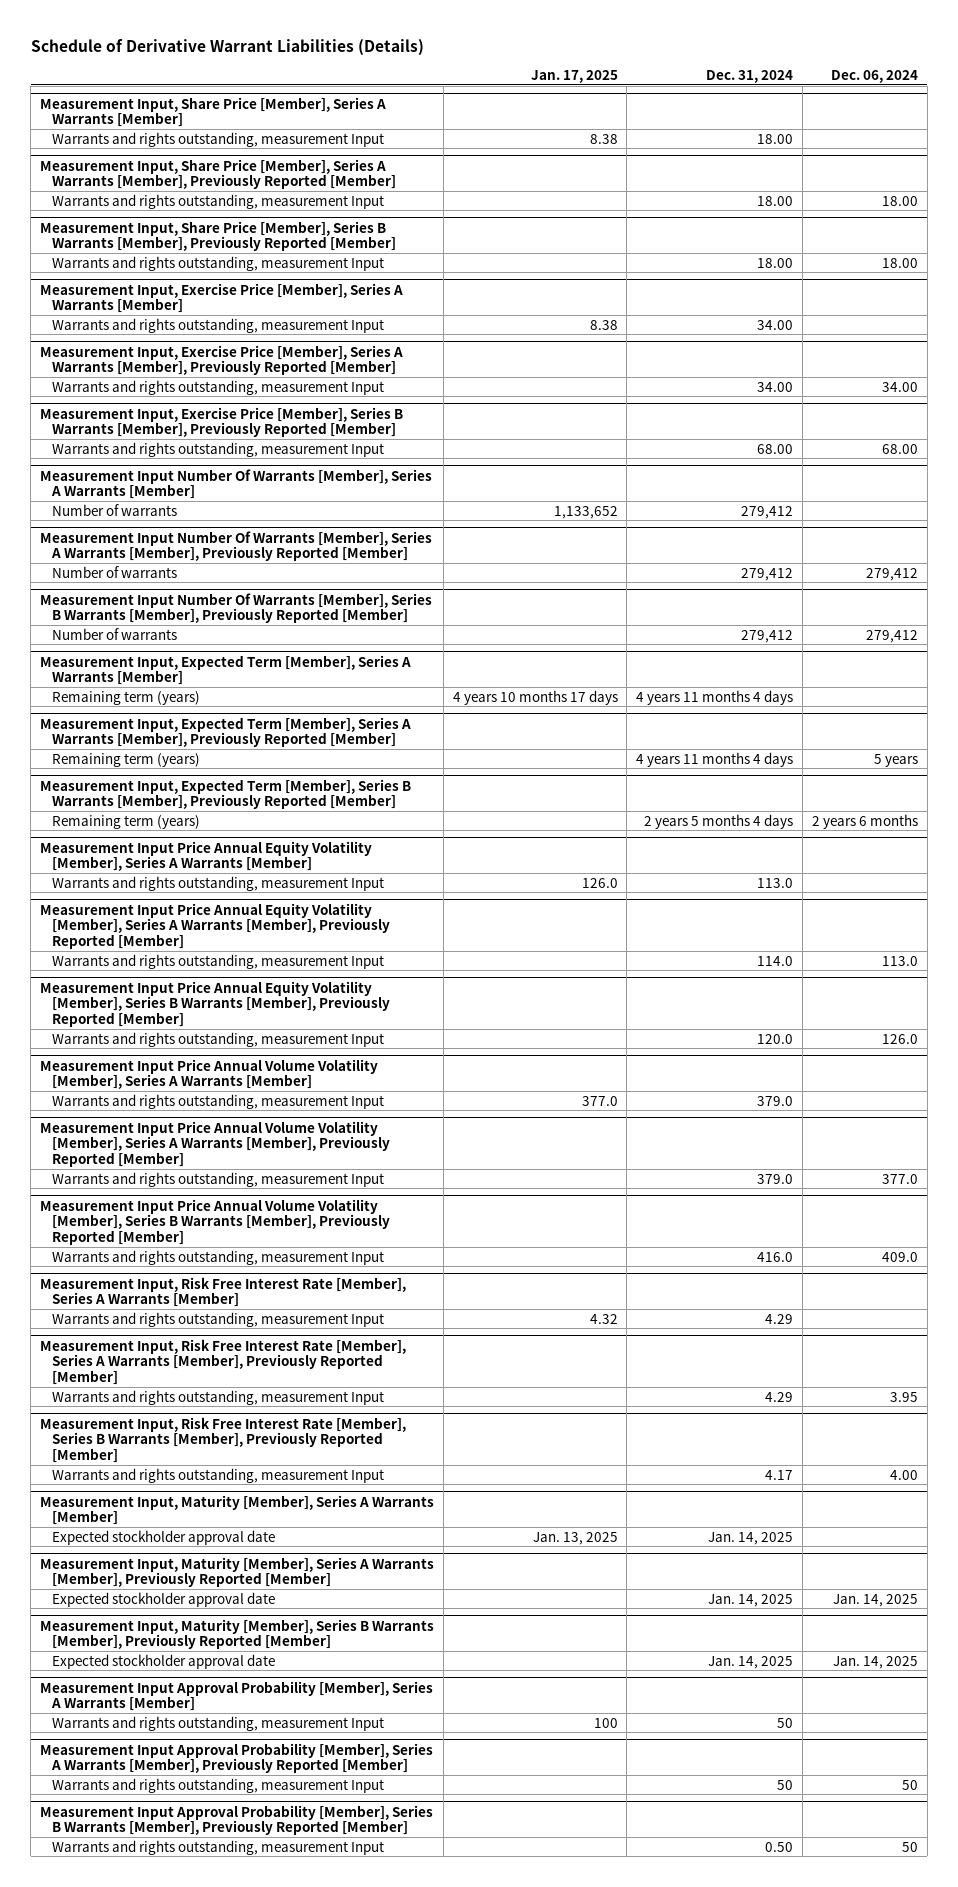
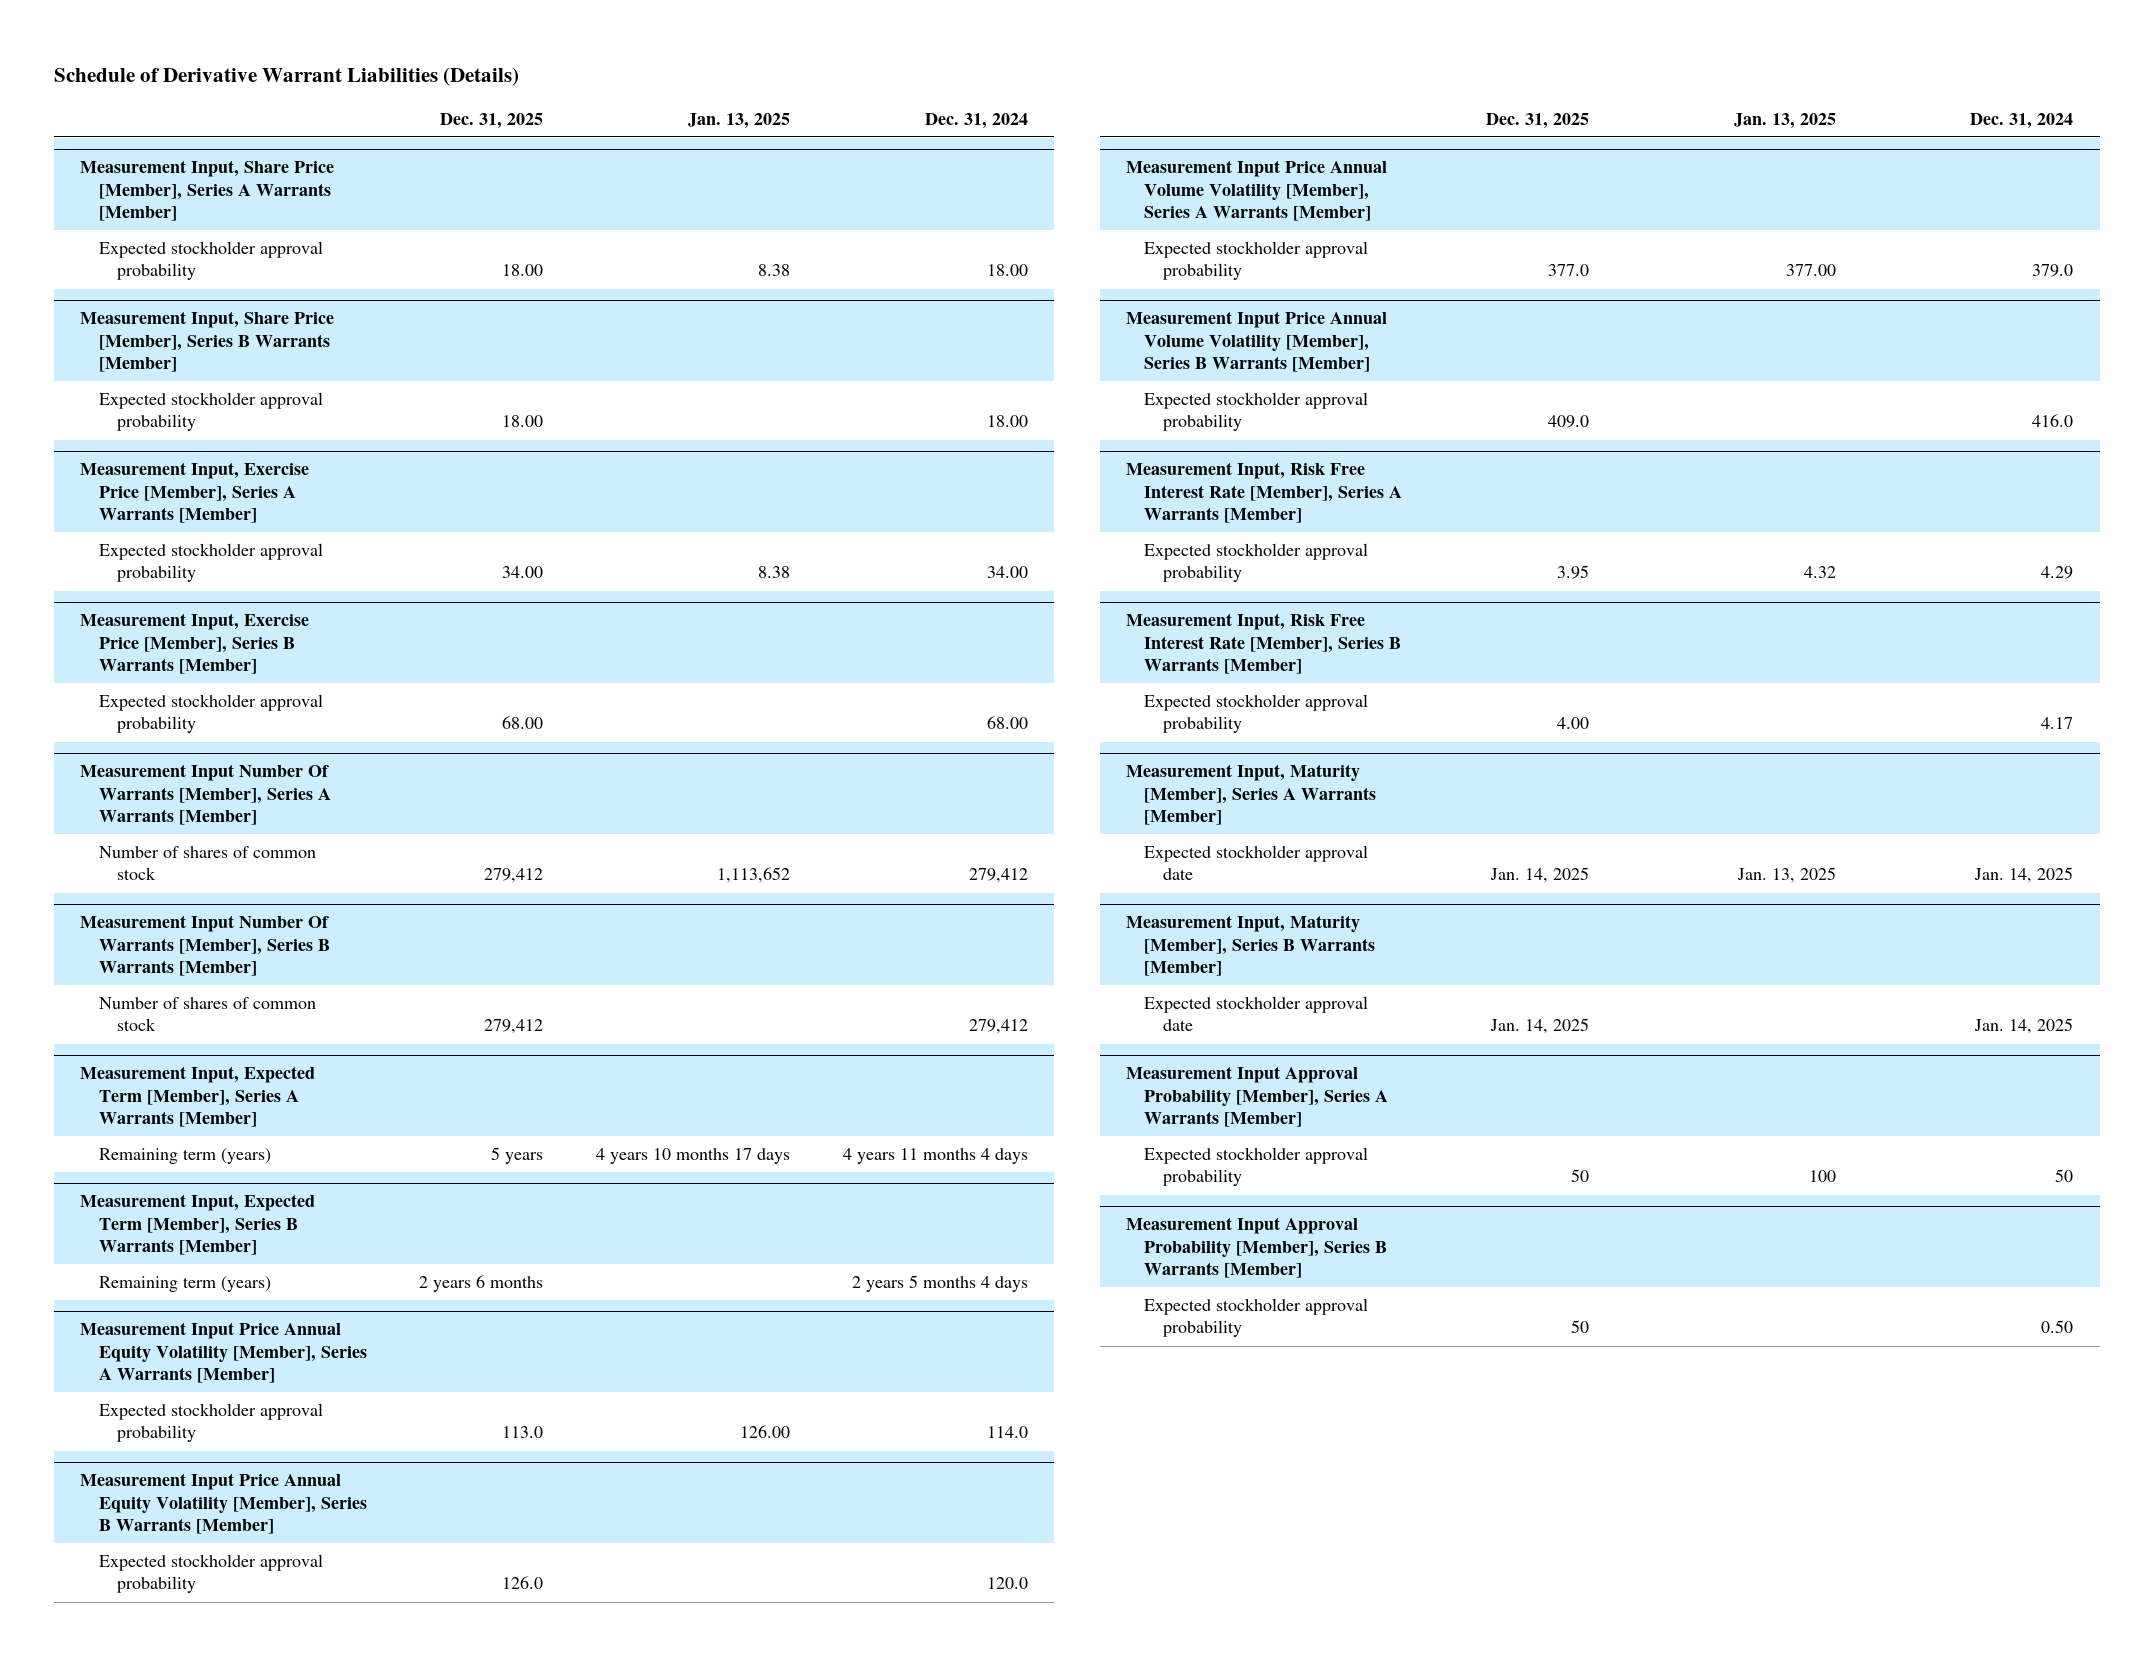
- | Jan. 17, 2025 | Dec. 31, 2024 | Dec. 06, 2024
+ | Dec. 31, 2025 | Jan. 13, 2025 | Dec. 31, 2024
@ Measurement Input, Share Price [Member], Series A Warrants [Member]
- Warrants and rights outstanding, measurement Input | 8.38 | 18.00 |
- Measurement Input, Share Price [Member], Series A Warrants [Member], Previously Reported [Member]
- Warrants and rights outstanding, measurement Input | | 18.00 | 18.00
- Measurement Input, Share Price [Member], Series B Warrants [Member], Previously Reported [Member]
- Warrants and rights outstanding, measurement Input | | 18.00 | 18.00
@ Measurement Input, Share Price [Member], Series A Warrants [Member]
+ Expected stockholder approval probability | 18.00 | 8.38 | 18.00
+ Measurement Input, Share Price [Member], Series B Warrants [Member]
+ Expected stockholder approval probability | 18.00 | | 18.00
@ Measurement Input, Exercise Price [Member], Series A Warrants [Member]
- Warrants and rights outstanding, measurement Input | 8.38 | 34.00 |
- Measurement Input, Exercise Price [Member], Series A Warrants [Member], Previously Reported [Member]
- Warrants and rights outstanding, measurement Input | | 34.00 | 34.00
- Measurement Input, Exercise Price [Member], Series B Warrants [Member], Previously Reported [Member]
- Warrants and rights outstanding, measurement Input | | 68.00 | 68.00
@ Measurement Input, Exercise Price [Member], Series A Warrants [Member]
+ Expected stockholder approval probability | 34.00 | 8.38 | 34.00
+ Measurement Input, Exercise Price [Member], Series B Warrants [Member]
+ Expected stockholder approval probability | 68.00 | | 68.00
@ Measurement Input Number Of Warrants [Member], Series A Warrants [Member]
- Number of warrants | 1,133,652 | 279,412 |
- Measurement Input Number Of Warrants [Member], Series A Warrants [Member], Previously Reported [Member]
- Number of warrants | | 279,412 | 279,412
- Measurement Input Number Of Warrants [Member], Series B Warrants [Member], Previously Reported [Member]
- Number of warrants | | 279,412 | 279,412
@ Measurement Input Number Of Warrants [Member], Series A Warrants [Member]
+ Number of shares of common stock | 279,412 | 1,113,652 | 279,412
+ Measurement Input Number Of Warrants [Member], Series B Warrants [Member]
+ Number of shares of common stock | 279,412 | | 279,412
- Measurement Input, Expected Term [Member], Series A Warrants [Member], Previously Reported [Member]
- Remaining term (years) | | 4 years 11 months 4 days | 5 years
- Measurement Input, Expected Term [Member], Series B Warrants [Member], Previously Reported [Member]
+ Measurement Input, Expected Term [Member], Series B Warrants [Member]
@ Measurement Input Price Annual Equity Volatility [Member], Series A Warrants [Member]
- Warrants and rights outstanding, measurement Input | 126.0 | 113.0 |
- Measurement Input Price Annual Equity Volatility [Member], Series A Warrants [Member], Previously Reported [Member]
- Warrants and rights outstanding, measurement Input | | 114.0 | 113.0
- Measurement Input Price Annual Equity Volatility [Member], Series B Warrants [Member], Previously Reported [Member]
- Warrants and rights outstanding, measurement Input | | 120.0 | 126.0
@ Measurement Input Price Annual Equity Volatility [Member], Series A Warrants [Member]
+ Expected stockholder approval probability | 113.0 | 126.00 | 114.0
+ Measurement Input Price Annual Equity Volatility [Member], Series B Warrants [Member]
+ Expected stockholder approval probability | 126.0 | | 120.0
@ Measurement Input Price Annual Volume Volatility [Member], Series A Warrants [Member]
- Warrants and rights outstanding, measurement Input | 377.0 | 379.0 |
- Measurement Input Price Annual Volume Volatility [Member], Series A Warrants [Member], Previously Reported [Member]
- Warrants and rights outstanding, measurement Input | | 379.0 | 377.0
- Measurement Input Price Annual Volume Volatility [Member], Series B Warrants [Member], Previously Reported [Member]
- Warrants and rights outstanding, measurement Input | | 416.0 | 409.0
@ Measurement Input Price Annual Volume Volatility [Member], Series A Warrants [Member]
+ Expected stockholder approval probability | 377.0 | 377.00 | 379.0
+ Measurement Input Price Annual Volume Volatility [Member], Series B Warrants [Member]
+ Expected stockholder approval probability | 409.0 | | 416.0
@ Measurement Input, Risk Free Interest Rate [Member], Series A Warrants [Member]
- Warrants and rights outstanding, measurement Input | 4.32 | 4.29 |
- Measurement Input, Risk Free Interest Rate [Member], Series A Warrants [Member], Previously Reported [Member]
- Warrants and rights outstanding, measurement Input | | 4.29 | 3.95
- Measurement Input, Risk Free Interest Rate [Member], Series B Warrants [Member], Previously Reported [Member]
- Warrants and rights outstanding, measurement Input | | 4.17 | 4.00
@ Measurement Input, Risk Free Interest Rate [Member], Series A Warrants [Member]
+ Expected stockholder approval probability | 3.95 | 4.32 | 4.29
+ Measurement Input, Risk Free Interest Rate [Member], Series B Warrants [Member]
+ Expected stockholder approval probability | 4.00 | | 4.17
- Measurement Input, Maturity [Member], Series A Warrants [Member], Previously Reported [Member]
- Expected stockholder approval date | | Jan. 14, 2025 | Jan. 14, 2025
- Measurement Input, Maturity [Member], Series B Warrants [Member], Previously Reported [Member]
+ Measurement Input, Maturity [Member], Series B Warrants [Member]
@ Measurement Input Approval Probability [Member], Series A Warrants [Member]
- Warrants and rights outstanding, measurement Input | 100 | 50 |
- Measurement Input Approval Probability [Member], Series A Warrants [Member], Previously Reported [Member]
- Warrants and rights outstanding, measurement Input | | 50 | 50
- Measurement Input Approval Probability [Member], Series B Warrants [Member], Previously Reported [Member]
- Warrants and rights outstanding, measurement Input | | 0.50 | 50
@ Measurement Input Approval Probability [Member], Series A Warrants [Member]
+ Expected stockholder approval probability | 50 | 100 | 50
+ Measurement Input Approval Probability [Member], Series B Warrants [Member]
+ Expected stockholder approval probability | 50 | | 0.50

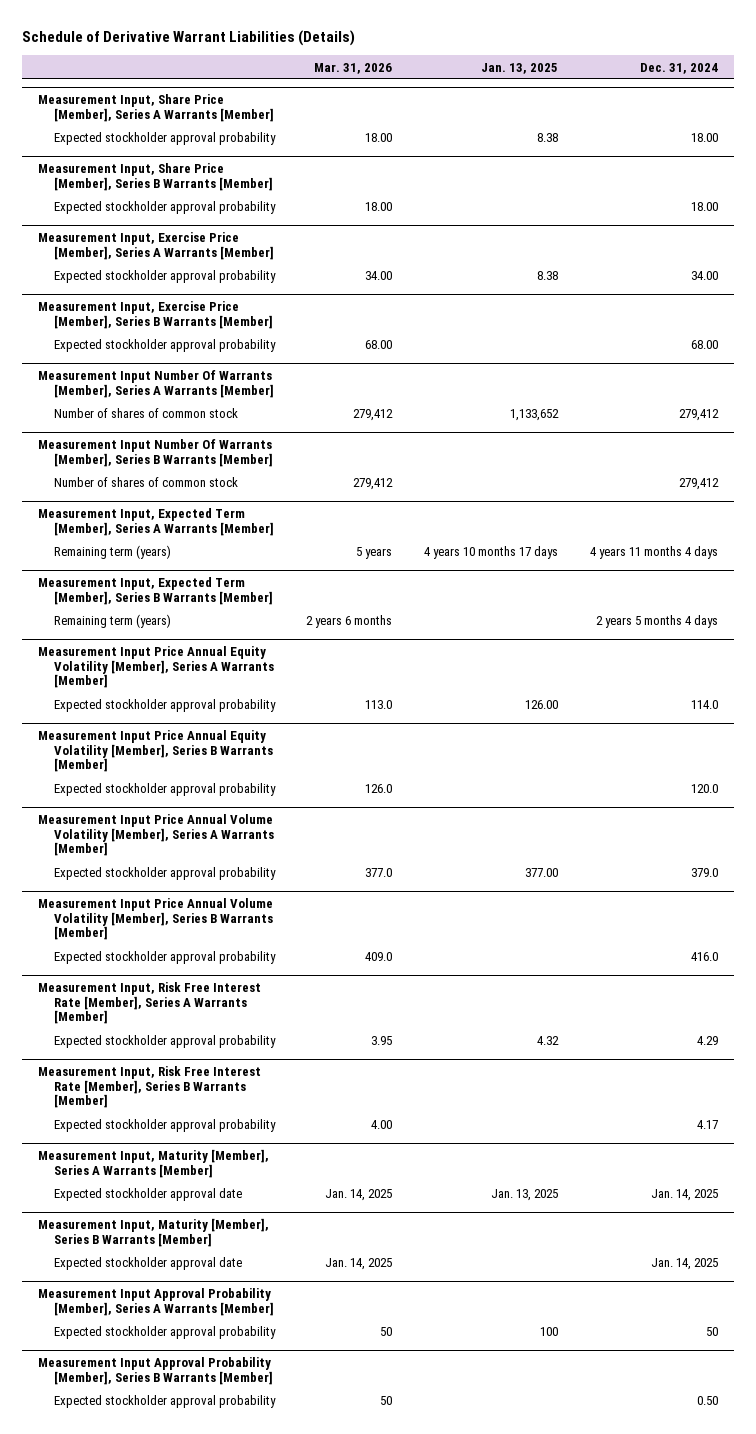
- | Dec. 31, 2025 | Jan. 13, 2025 | Dec. 31, 2024
+ | Mar. 31, 2026 | Jan. 13, 2025 | Dec. 31, 2024
@ Measurement Input Number Of Warrants [Member], Series A Warrants [Member]
- Number of shares of common stock | 279,412 | 1,113,652 | 279,412
+ Number of shares of common stock | 279,412 | 1,133,652 | 279,412

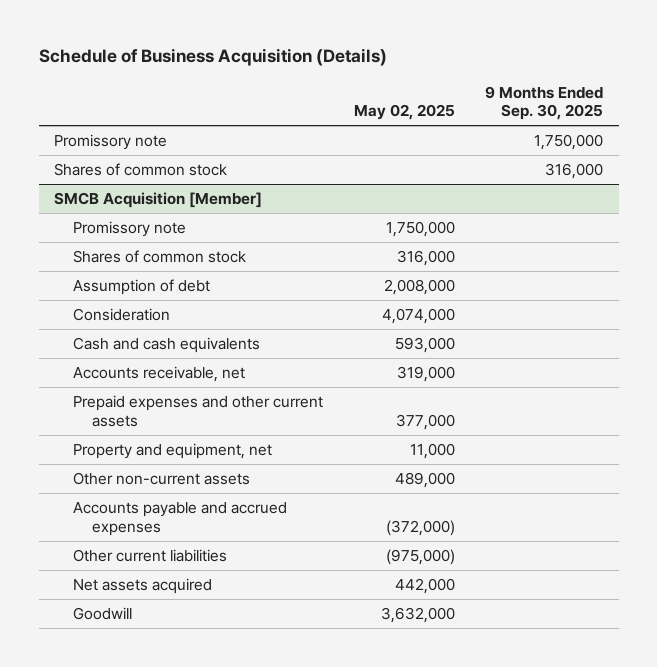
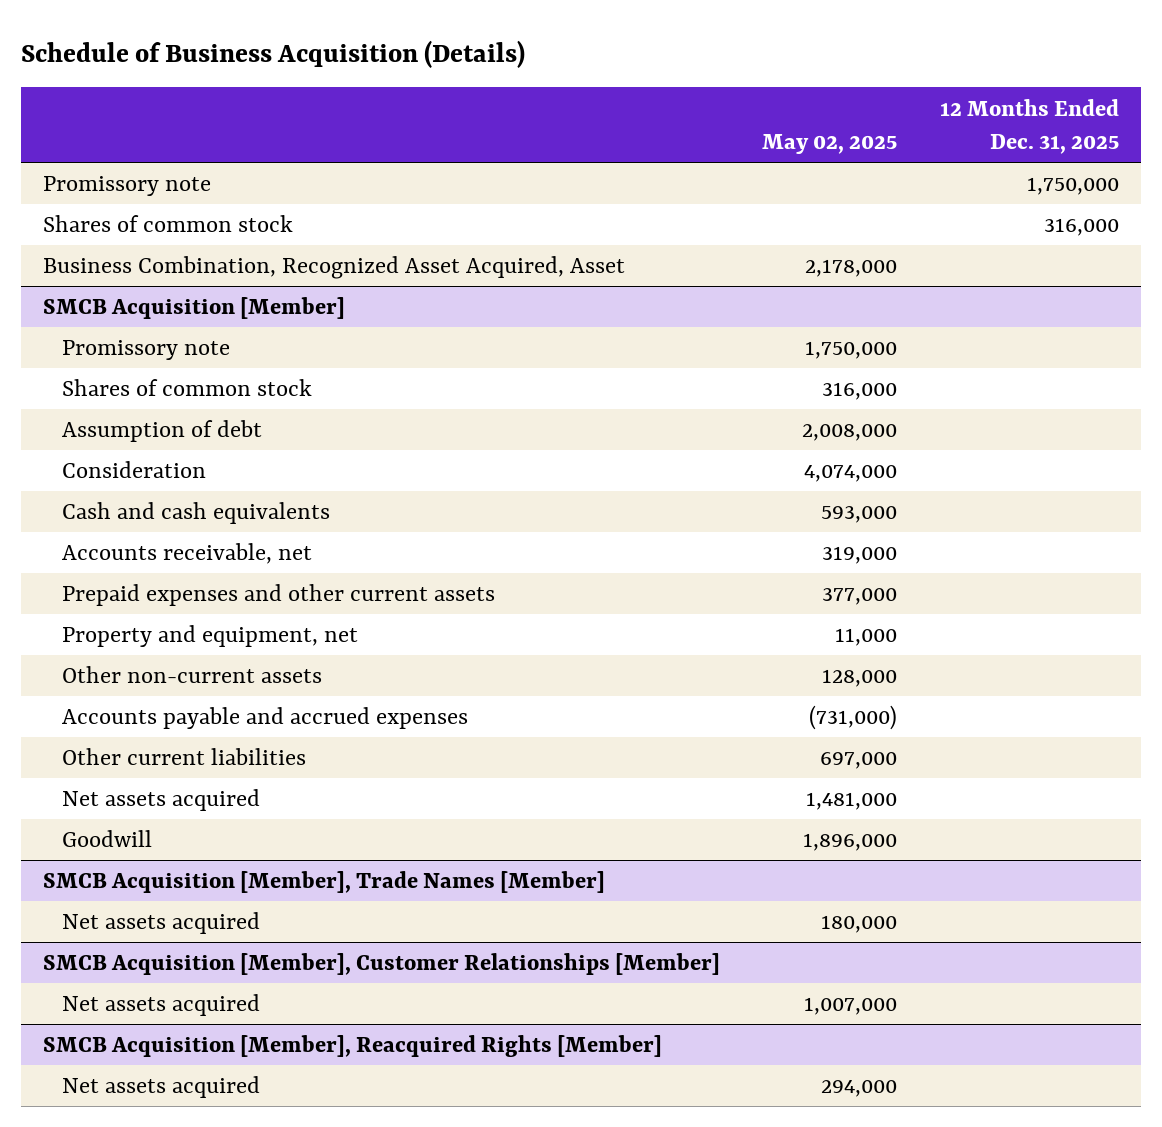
- | May 02, 2025 | 9 Months Ended Sep. 30, 2025
+ | May 02, 2025 | 12 Months Ended Dec. 31, 2025
+ Business Combination, Recognized Asset Acquired, Asset | 2,178,000 |
@ SMCB Acquisition [Member]
- Other non-current assets | 489,000 |
- Accounts payable and accrued expenses | (372,000) |
- Other current liabilities | (975,000) |
- Net assets acquired | 442,000 |
- Goodwill | 3,632,000 |
+ Other non-current assets | 128,000 |
+ Accounts payable and accrued expenses | (731,000) |
+ Other current liabilities | 697,000 |
+ Net assets acquired | 1,481,000 |
+ Goodwill | 1,896,000 |
+ SMCB Acquisition [Member], Trade Names [Member]
+ Net assets acquired | 180,000 |
+ SMCB Acquisition [Member], Customer Relationships [Member]
+ Net assets acquired | 1,007,000 |
+ SMCB Acquisition [Member], Reacquired Rights [Member]
+ Net assets acquired | 294,000 |

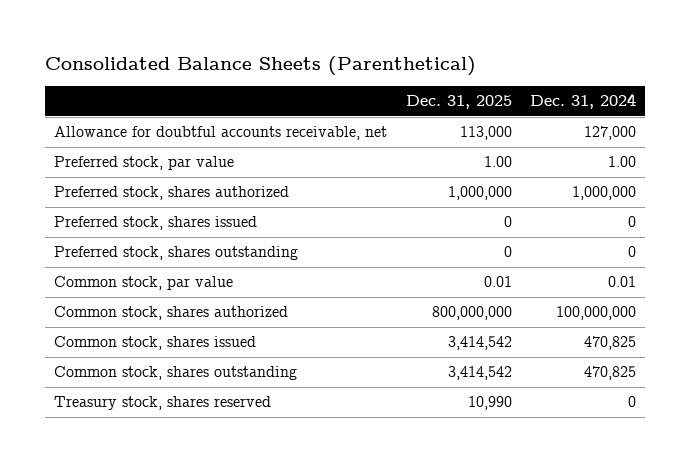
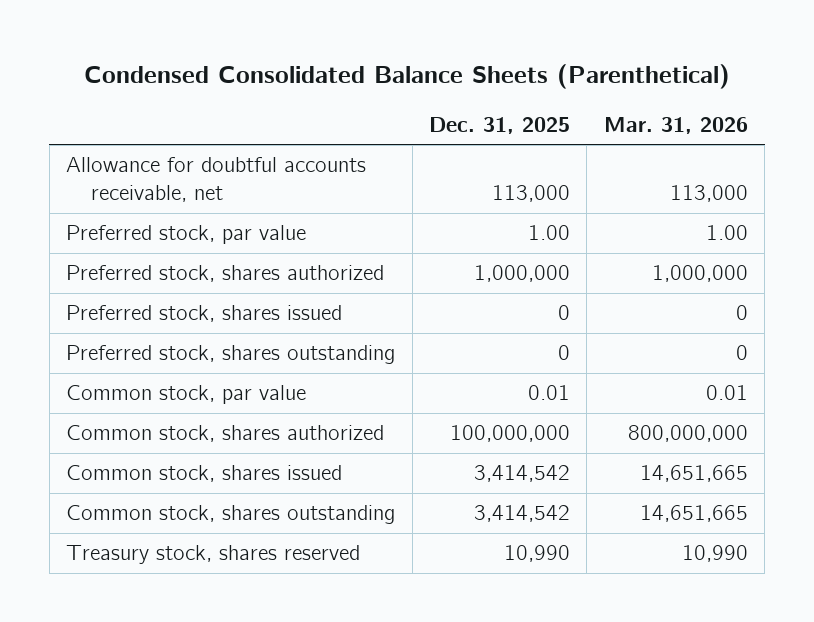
- Consolidated Balance Sheets (Parenthetical)
+ Condensed Consolidated Balance Sheets (Parenthetical)
- | Dec. 31, 2025 | Dec. 31, 2024
+ | Dec. 31, 2025 | Mar. 31, 2026
- Common stock, shares authorized | 800,000,000 | 100,000,000
+ Common stock, shares authorized | 100,000,000 | 800,000,000

